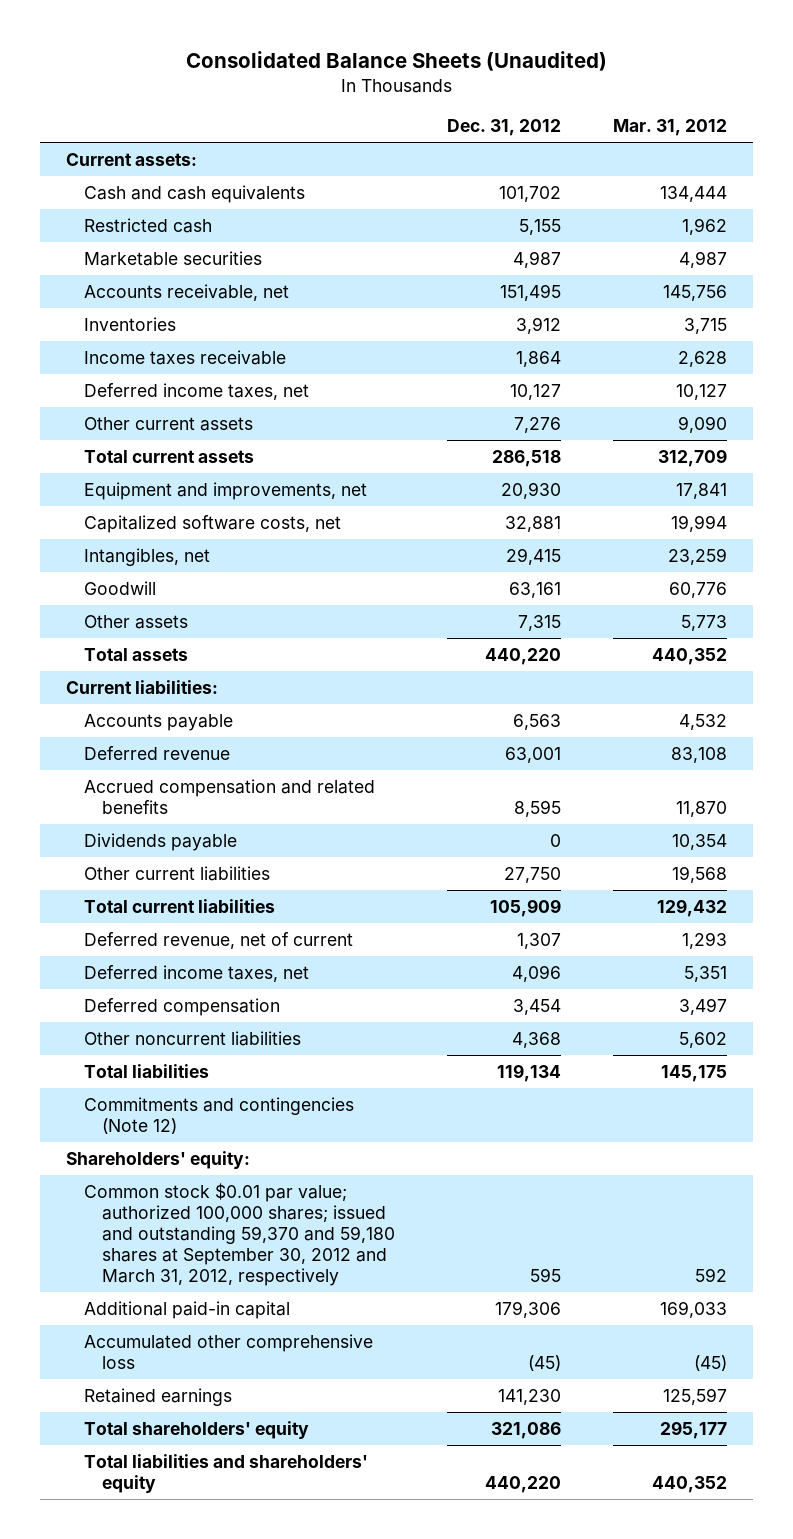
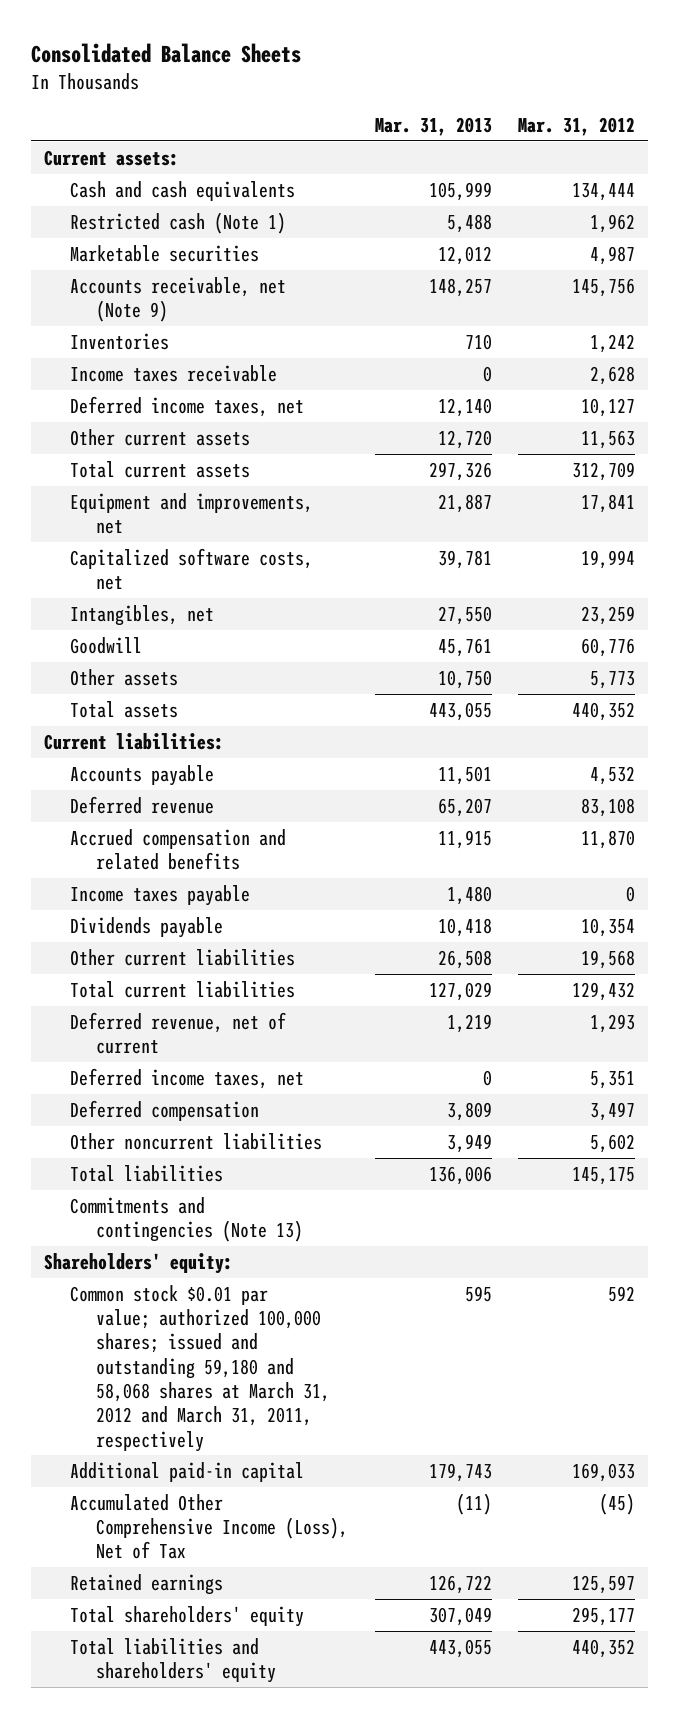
- Consolidated Balance Sheets (Unaudited)
+ Consolidated Balance Sheets
- | Dec. 31, 2012 | Mar. 31, 2012
+ | Mar. 31, 2013 | Mar. 31, 2012
- Restricted cash | 5,155 | 1,962
+ Restricted cash (Note 1) | 5,488 | 1,962
- Accounts receivable, net | 151,495 | 145,756
- Inventories | 3,912 | 3,715
+ Accounts receivable, net (Note 9) | 148,257 | 145,756
+ Inventories | 710 | 1,242
- Other current assets | 7,276 | 9,090
+ Other current assets | 12,720 | 11,563
+ Income taxes payable | 1,480 | 0
- Commitments and contingencies (Note 12)
+ Commitments and contingencies (Note 13)
- Common stock $0.01 par value; authorized 100,000 shares; issued and outstanding 59,370 and 59,180 shares at September 30, 2012 and March 31, 2012, respectively | 595 | 592
+ Common stock $0.01 par value; authorized 100,000 shares; issued and outstanding 59,180 and 58,068 shares at March 31, 2012 and March 31, 2011, respectively | 595 | 592
- Accumulated other comprehensive loss | (45) | (45)
+ Accumulated Other Comprehensive Income (Loss), Net of Tax | (11) | (45)

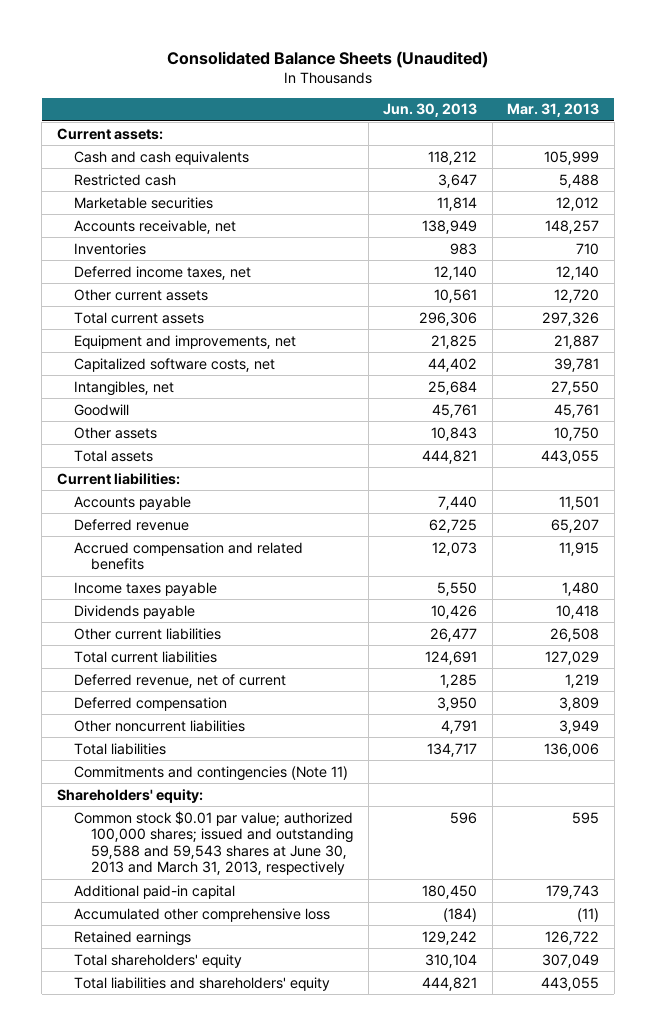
- Consolidated Balance Sheets
+ Consolidated Balance Sheets (Unaudited)
- | Mar. 31, 2013 | Mar. 31, 2012
+ | Jun. 30, 2013 | Mar. 31, 2013
- Restricted cash (Note 1) | 5,488 | 1,962
+ Restricted cash | 3,647 | 5,488
- Accounts receivable, net (Note 9) | 148,257 | 145,756
+ Accounts receivable, net | 138,949 | 148,257
- Income taxes receivable | 0 | 2,628
- Deferred income taxes, net | 0 | 5,351
- Commitments and contingencies (Note 13)
+ Commitments and contingencies (Note 11)
- Common stock $0.01 par value; authorized 100,000 shares; issued and outstanding 59,180 and 58,068 shares at March 31, 2012 and March 31, 2011, respectively | 595 | 592
+ Common stock $0.01 par value; authorized 100,000 shares; issued and outstanding 59,588 and 59,543 shares at June 30, 2013 and March 31, 2013, respectively | 596 | 595
- Accumulated Other Comprehensive Income (Loss), Net of Tax | (11) | (45)
+ Accumulated other comprehensive loss | (184) | (11)

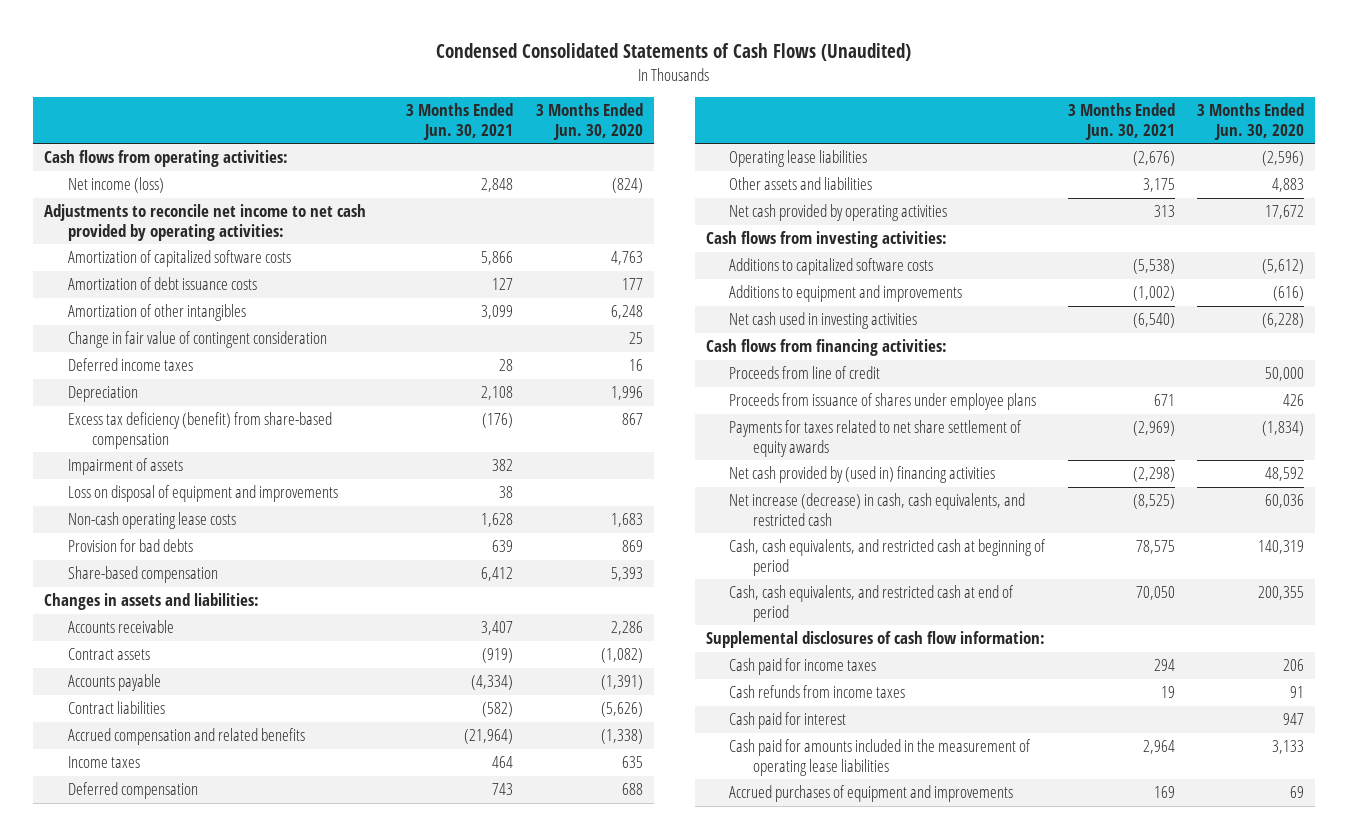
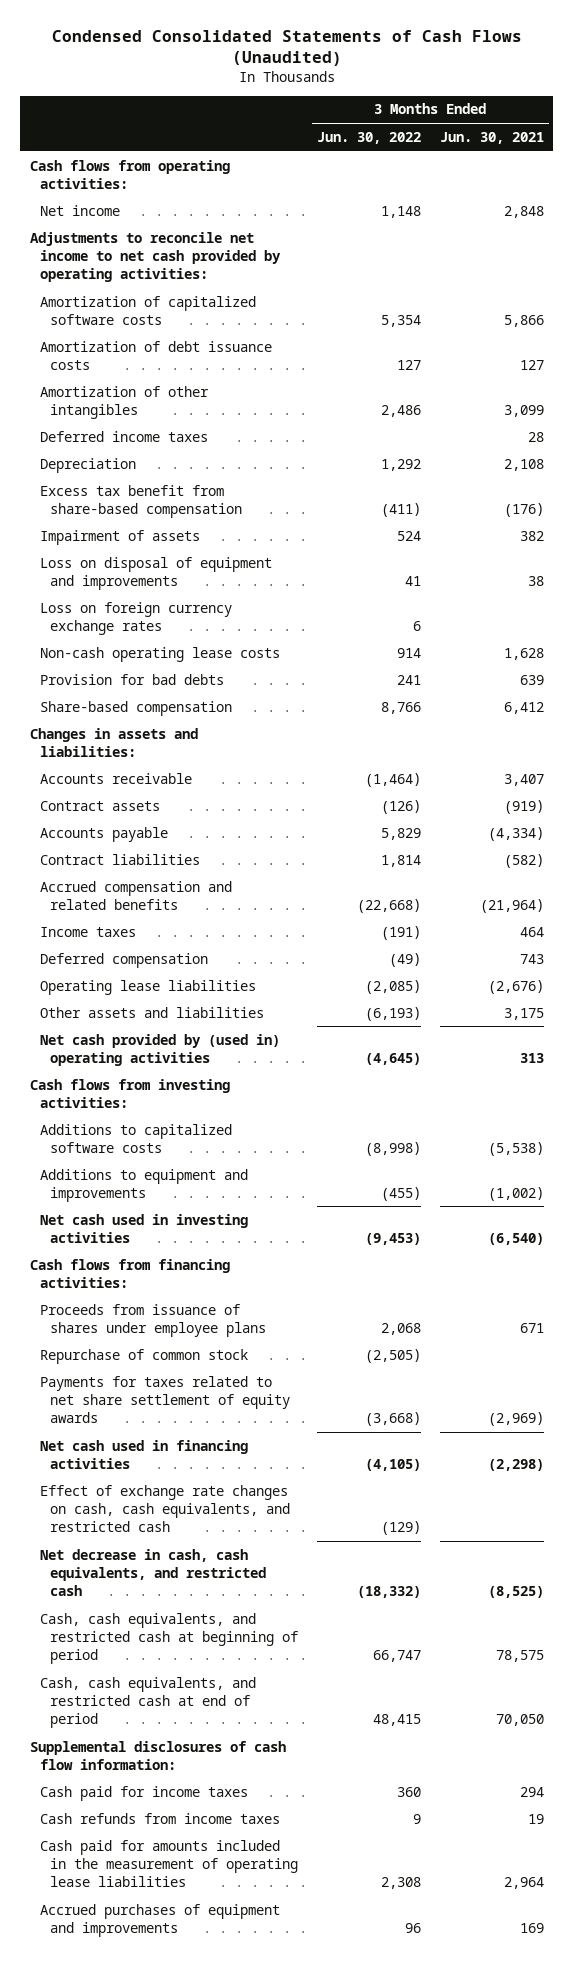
- | 3 Months Ended Jun. 30, 2021 | 3 Months Ended Jun. 30, 2020
+ | 3 Months Ended Jun. 30, 2022 | 3 Months Ended Jun. 30, 2021
- Net income (loss) | 2,848 | (824)
+ Net income | 1,148 | 2,848
- Change in fair value of contingent consideration | | 25
- Excess tax deficiency (benefit) from share-based compensation | (176) | 867
+ Excess tax benefit from share-based compensation | (411) | (176)
+ Loss on foreign currency exchange rates | 6 |
- Net cash provided by operating activities | 313 | 17,672
+ Net cash provided by (used in) operating activities | (4,645) | 313
- Proceeds from line of credit | | 50,000
+ Repurchase of common stock | (2,505) |
- Net cash provided by (used in) financing activities | (2,298) | 48,592
- Net increase (decrease) in cash, cash equivalents, and restricted cash | (8,525) | 60,036
+ Net cash used in financing activities | (4,105) | (2,298)
+ Effect of exchange rate changes on cash, cash equivalents, and restricted cash | (129) |
+ Net decrease in cash, cash equivalents, and restricted cash | (18,332) | (8,525)
- Cash paid for interest | | 947

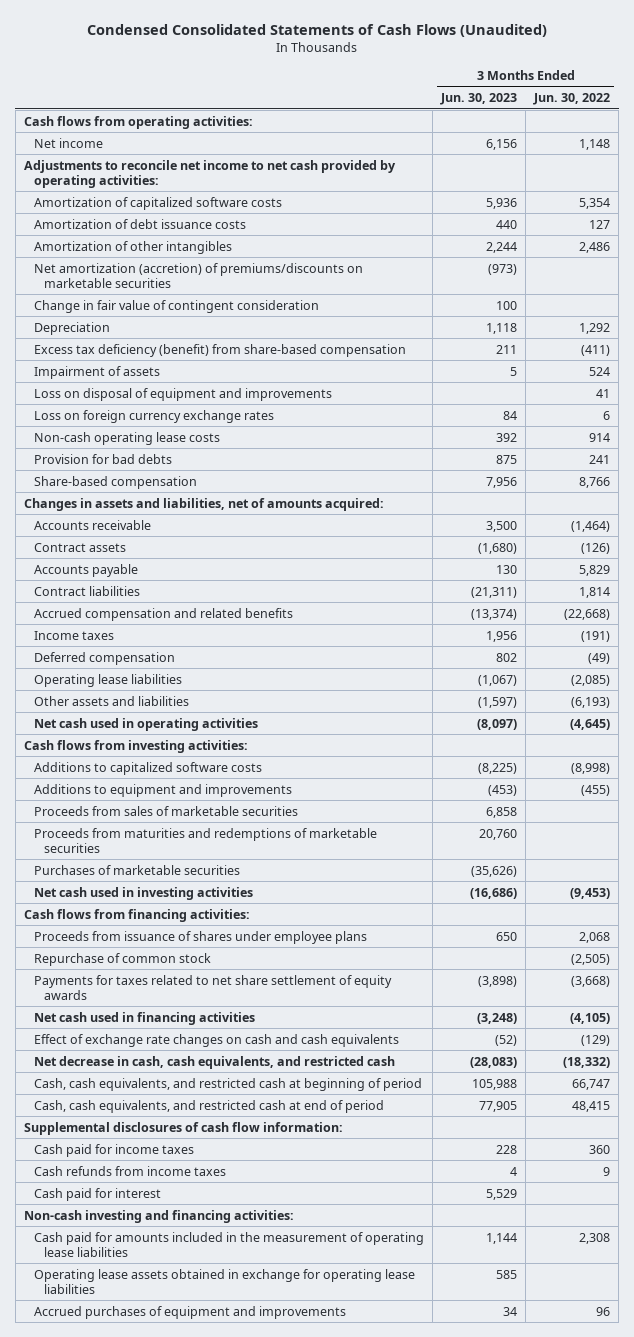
- | 3 Months Ended Jun. 30, 2022 | 3 Months Ended Jun. 30, 2021
+ | 3 Months Ended Jun. 30, 2023 | 3 Months Ended Jun. 30, 2022
- Deferred income taxes | | 28
+ Net amortization (accretion) of premiums/discounts on marketable securities | (973) |
+ Change in fair value of contingent consideration | 100 |
- Excess tax benefit from share-based compensation | (411) | (176)
+ Excess tax deficiency (benefit) from share-based compensation | 211 | (411)
- Changes in assets and liabilities:
+ Changes in assets and liabilities, net of amounts acquired:
- Net cash provided by (used in) operating activities | (4,645) | 313
+ Net cash used in operating activities | (8,097) | (4,645)
+ Proceeds from sales of marketable securities | 6,858 |
+ Proceeds from maturities and redemptions of marketable securities | 20,760 |
+ Purchases of marketable securities | (35,626) |
- Effect of exchange rate changes on cash, cash equivalents, and restricted cash | (129) |
+ Effect of exchange rate changes on cash and cash equivalents | (52) | (129)
+ Cash paid for interest | 5,529 |
+ Non-cash investing and financing activities:
+ Operating lease assets obtained in exchange for operating lease liabilities | 585 |

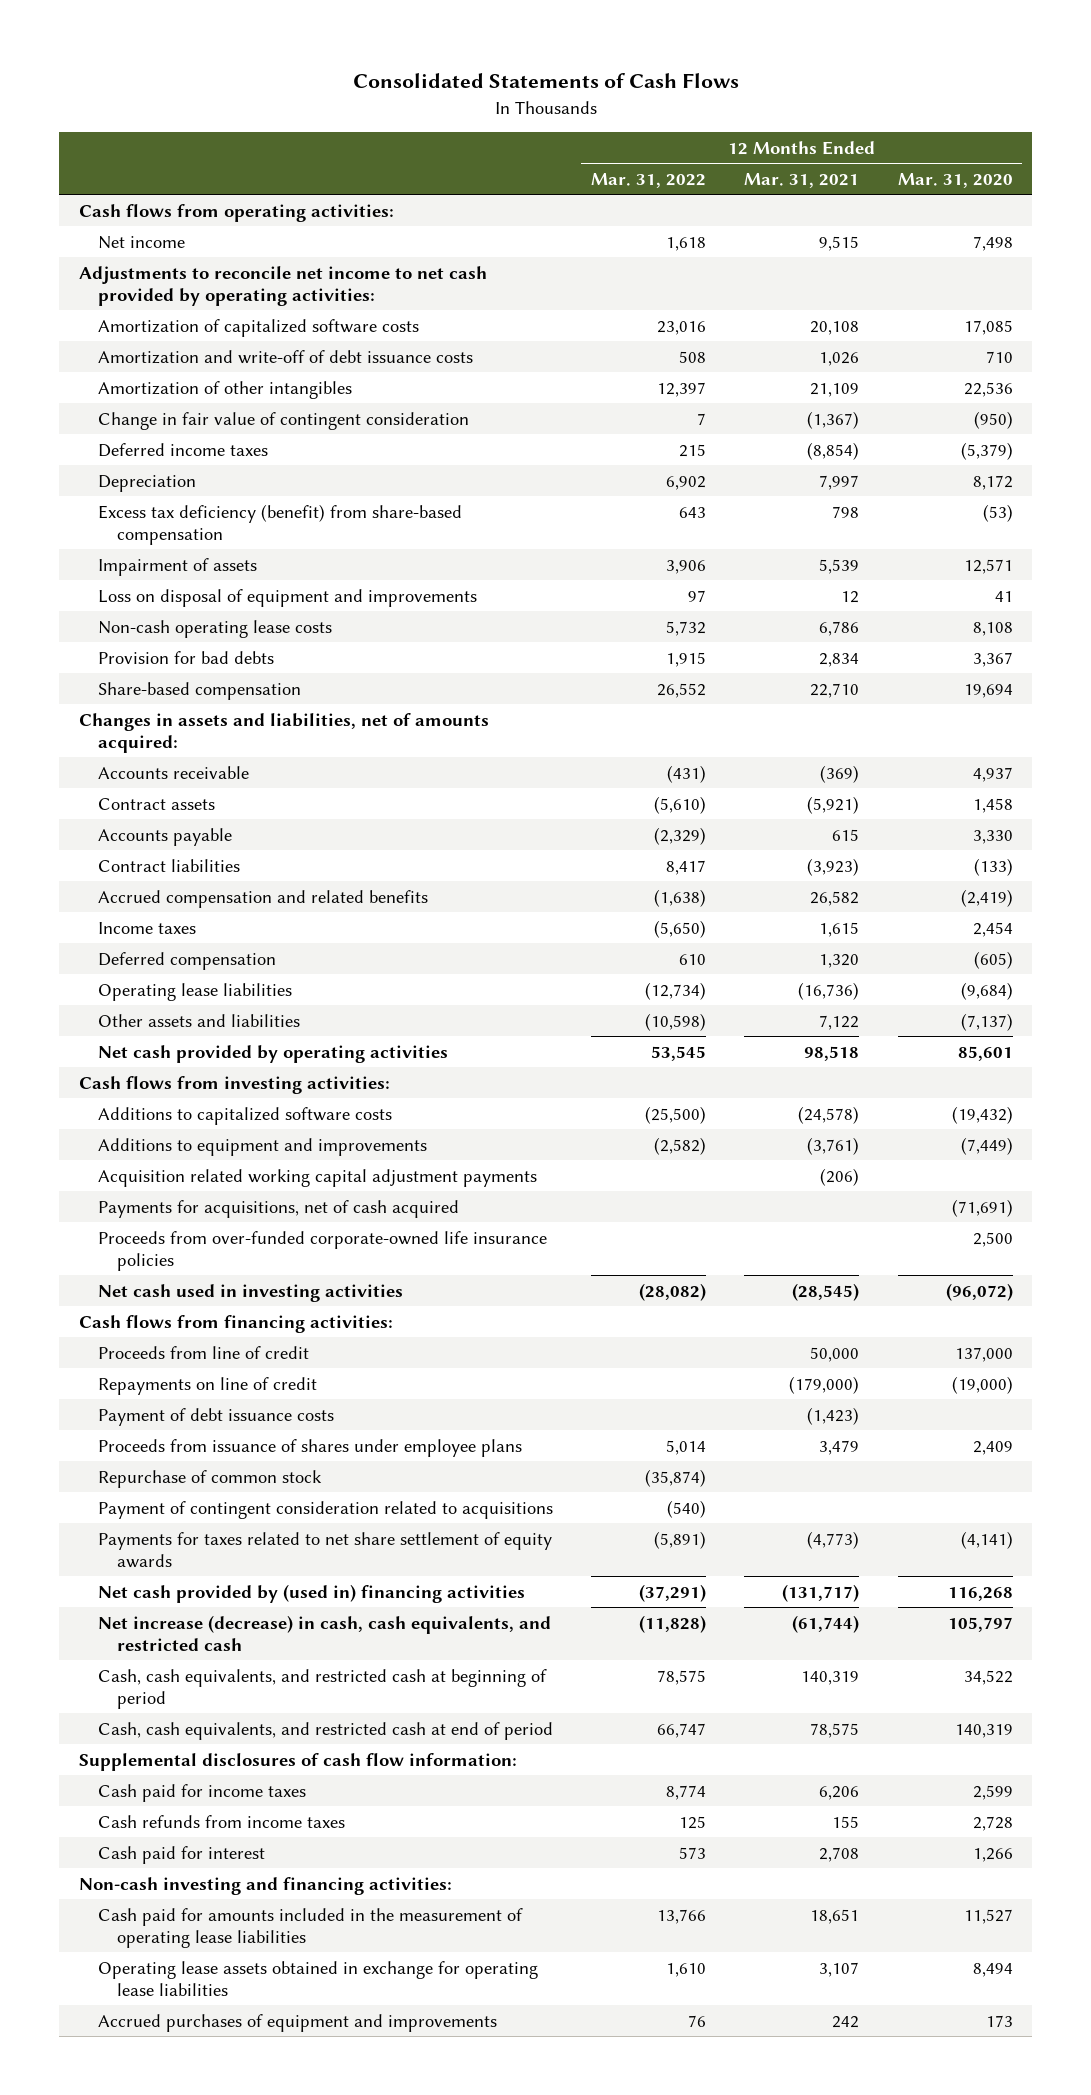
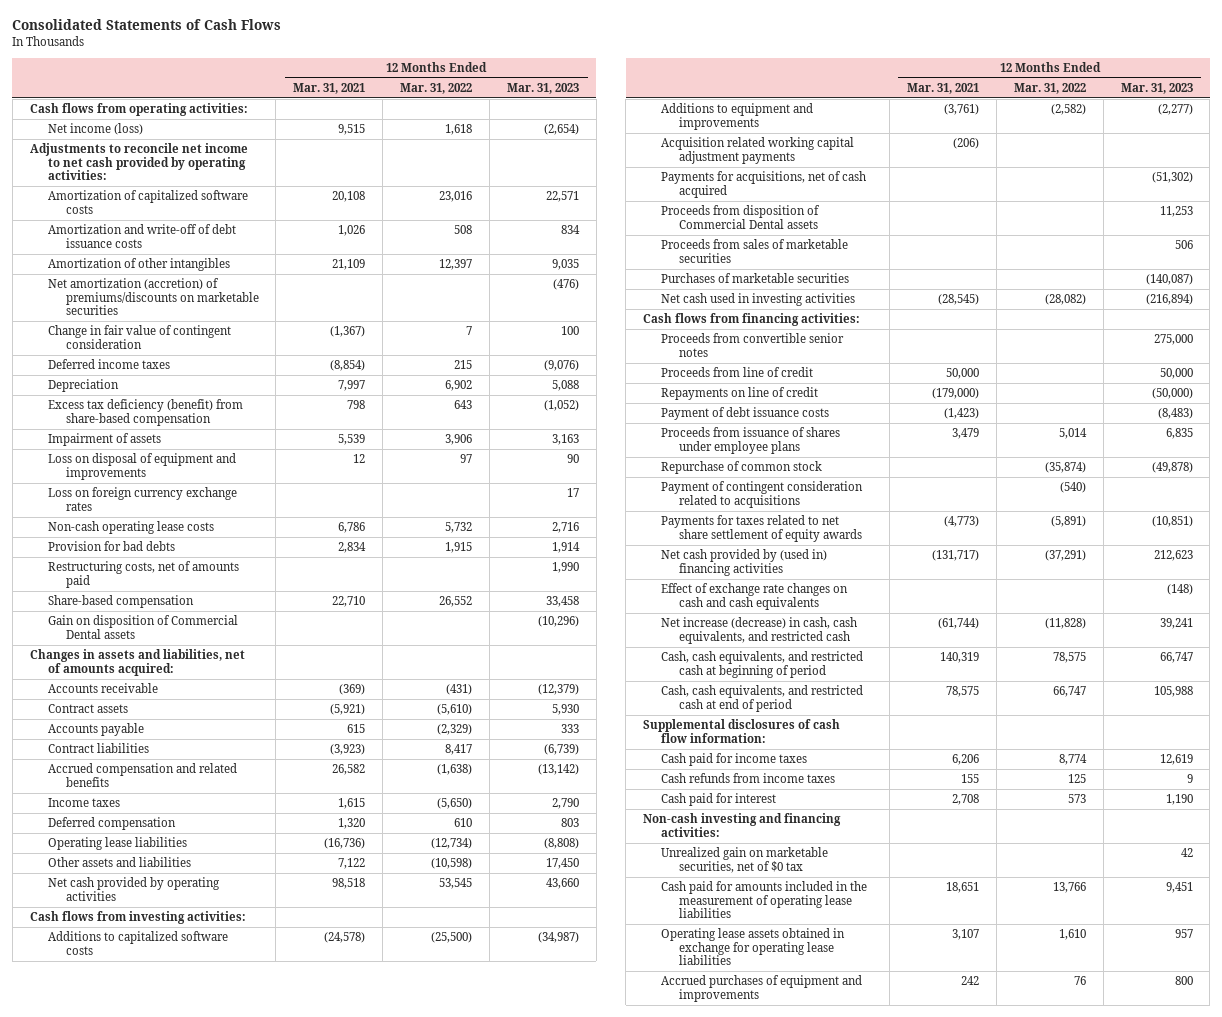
- | 12 Months Ended Mar. 31, 2022 | 12 Months Ended Mar. 31, 2021 | 12 Months Ended Mar. 31, 2020
+ | 12 Months Ended Mar. 31, 2021 | 12 Months Ended Mar. 31, 2022 | 12 Months Ended Mar. 31, 2023
- Net income | 1,618 | 9,515 | 7,498
+ Net income (loss) | 9,515 | 1,618 | (2,654)
+ Net amortization (accretion) of premiums/discounts on marketable securities | | | (476)
+ Loss on foreign currency exchange rates | | | 17
+ Restructuring costs, net of amounts paid | | | 1,990
+ Gain on disposition of Commercial Dental assets | | | (10,296)
- Proceeds from over-funded corporate-owned life insurance policies | | | 2,500
+ Proceeds from disposition of Commercial Dental assets | | | 11,253
+ Proceeds from sales of marketable securities | | | 506
+ Purchases of marketable securities | | | (140,087)
+ Proceeds from convertible senior notes | | | 275,000
+ Effect of exchange rate changes on cash and cash equivalents | | | (148)
+ Unrealized gain on marketable securities, net of $0 tax | | | 42

